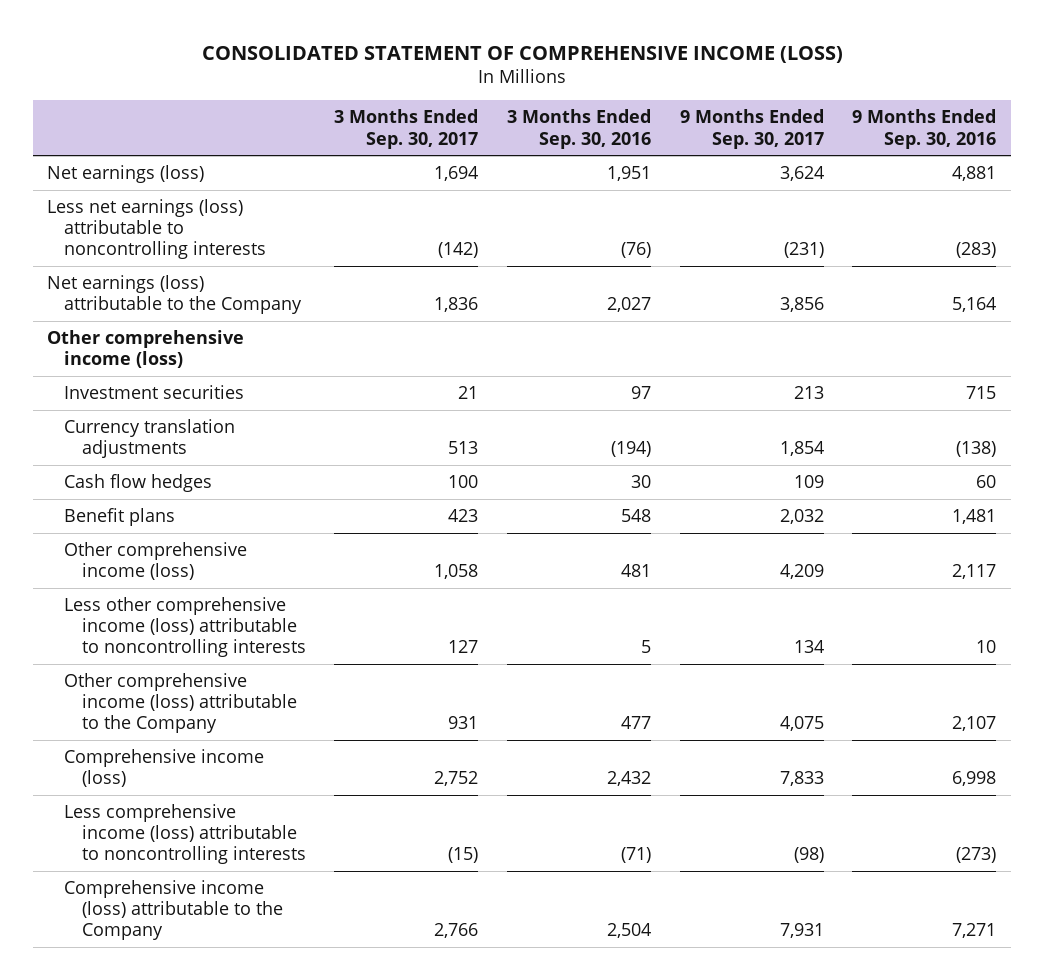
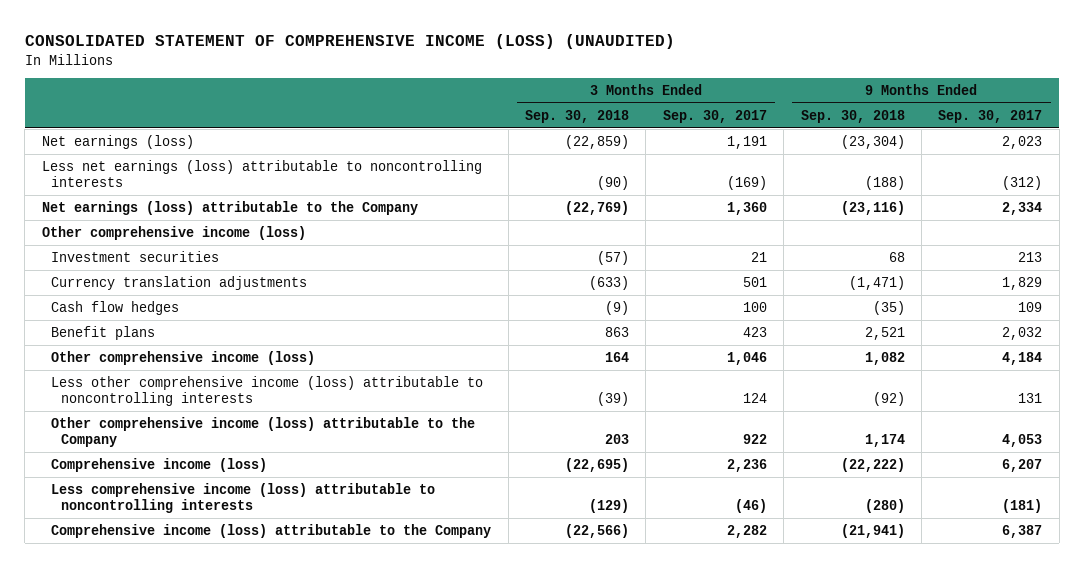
- CONSOLIDATED STATEMENT OF COMPREHENSIVE INCOME (LOSS)
+ CONSOLIDATED STATEMENT OF COMPREHENSIVE INCOME (LOSS) (UNAUDITED)
- | 3 Months Ended Sep. 30, 2017 | 3 Months Ended Sep. 30, 2016 | 9 Months Ended Sep. 30, 2017 | 9 Months Ended Sep. 30, 2016
+ | 3 Months Ended Sep. 30, 2018 | 3 Months Ended Sep. 30, 2017 | 9 Months Ended Sep. 30, 2018 | 9 Months Ended Sep. 30, 2017
- Net earnings (loss) | 1,694 | 1,951 | 3,624 | 4,881
- Less net earnings (loss) attributable to noncontrolling interests | (142) | (76) | (231) | (283)
- Net earnings (loss) attributable to the Company | 1,836 | 2,027 | 3,856 | 5,164
+ Net earnings (loss) | (22,859) | 1,191 | (23,304) | 2,023
+ Less net earnings (loss) attributable to noncontrolling interests | (90) | (169) | (188) | (312)
+ Net earnings (loss) attributable to the Company | (22,769) | 1,360 | (23,116) | 2,334
- Currency translation adjustments | 513 | (194) | 1,854 | (138)
+ Currency translation adjustments | (633) | 501 | (1,471) | 1,829
- Other comprehensive income (loss) | 1,058 | 481 | 4,209 | 2,117
- Less other comprehensive income (loss) attributable to noncontrolling interests | 127 | 5 | 134 | 10
- Other comprehensive income (loss) attributable to the Company | 931 | 477 | 4,075 | 2,107
- Comprehensive income (loss) | 2,752 | 2,432 | 7,833 | 6,998
- Less comprehensive income (loss) attributable to noncontrolling interests | (15) | (71) | (98) | (273)
- Comprehensive income (loss) attributable to the Company | 2,766 | 2,504 | 7,931 | 7,271
+ Other comprehensive income (loss) | 164 | 1,046 | 1,082 | 4,184
+ Less other comprehensive income (loss) attributable to noncontrolling interests | (39) | 124 | (92) | 131
+ Other comprehensive income (loss) attributable to the Company | 203 | 922 | 1,174 | 4,053
+ Comprehensive income (loss) | (22,695) | 2,236 | (22,222) | 6,207
+ Less comprehensive income (loss) attributable to noncontrolling interests | (129) | (46) | (280) | (181)
+ Comprehensive income (loss) attributable to the Company | (22,566) | 2,282 | (21,941) | 6,387

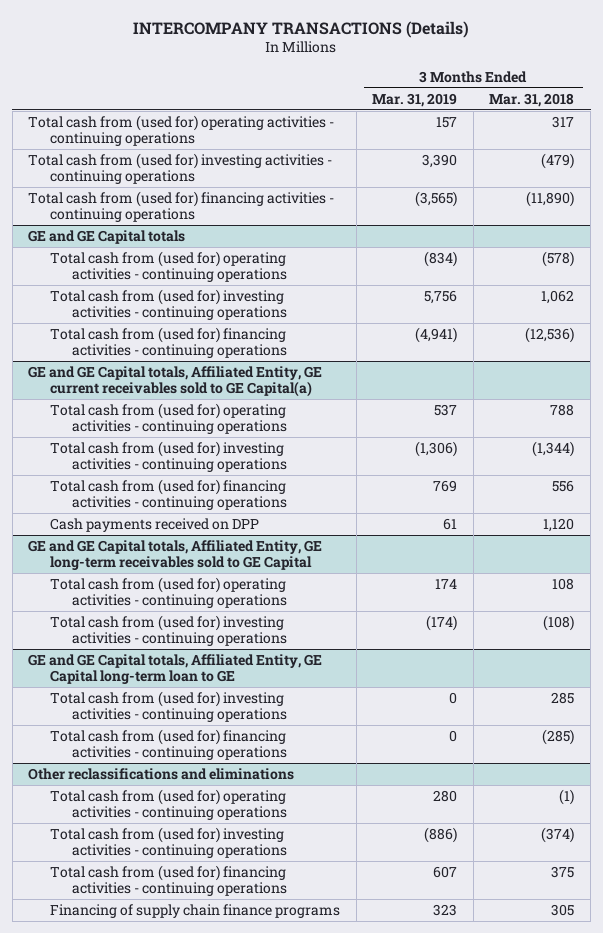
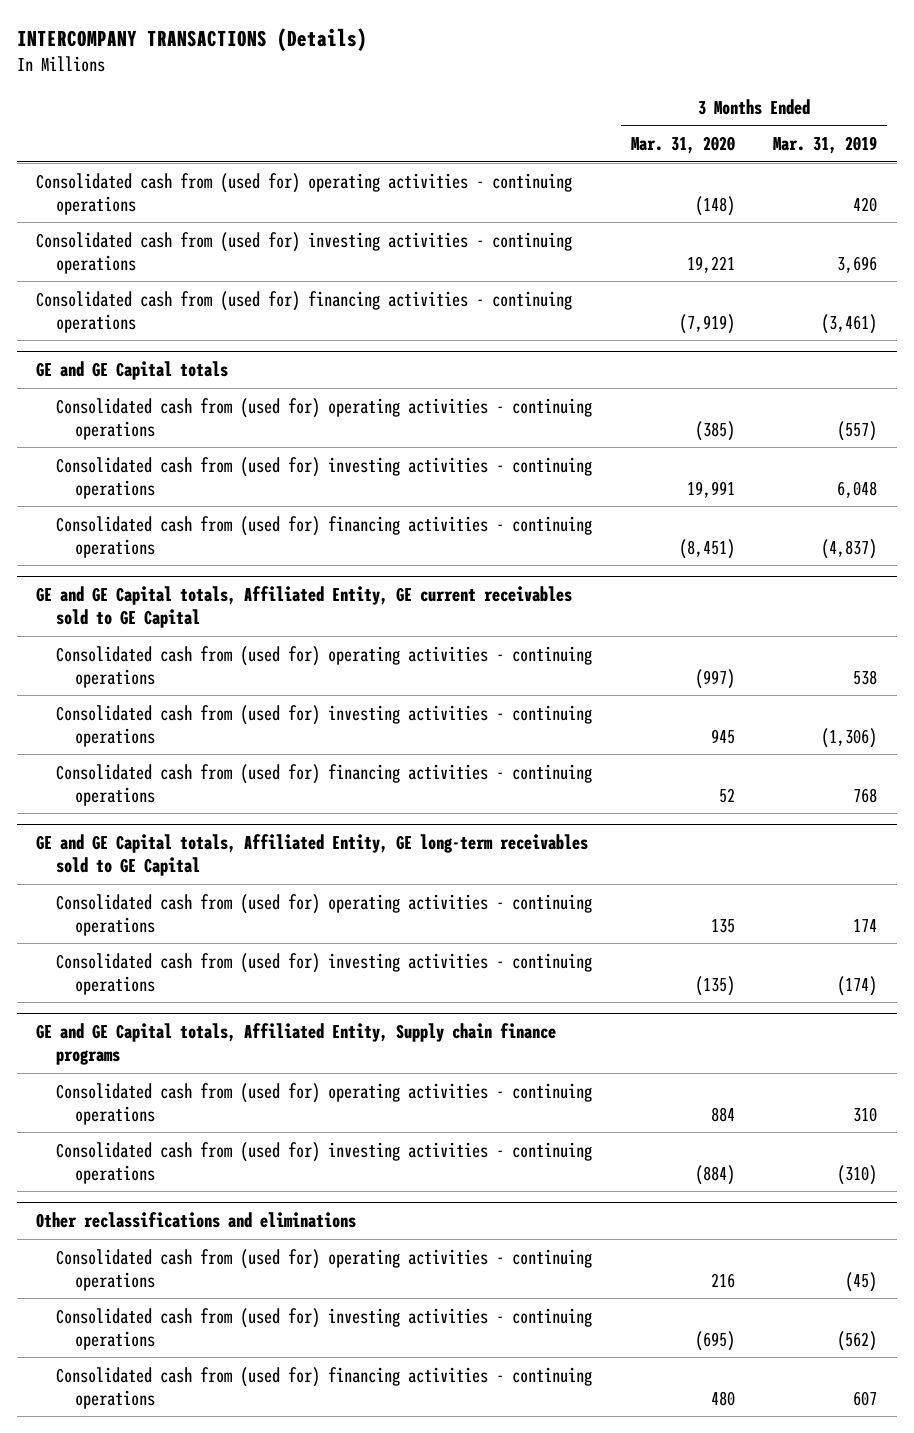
- | 3 Months Ended Mar. 31, 2019 | 3 Months Ended Mar. 31, 2018
+ | 3 Months Ended Mar. 31, 2020 | 3 Months Ended Mar. 31, 2019
- Total cash from (used for) operating activities - continuing operations | 157 | 317
- Total cash from (used for) investing activities - continuing operations | 3,390 | (479)
- Total cash from (used for) financing activities - continuing operations | (3,565) | (11,890)
+ Consolidated cash from (used for) operating activities - continuing operations | (148) | 420
+ Consolidated cash from (used for) investing activities - continuing operations | 19,221 | 3,696
+ Consolidated cash from (used for) financing activities - continuing operations | (7,919) | (3,461)
@ GE and GE Capital totals
- Total cash from (used for) operating activities - continuing operations | (834) | (578)
- Total cash from (used for) investing activities - continuing operations | 5,756 | 1,062
- Total cash from (used for) financing activities - continuing operations | (4,941) | (12,536)
- GE and GE Capital totals, Affiliated Entity, GE current receivables sold to GE Capital(a)
- Total cash from (used for) operating activities - continuing operations | 537 | 788
- Total cash from (used for) investing activities - continuing operations | (1,306) | (1,344)
- Total cash from (used for) financing activities - continuing operations | 769 | 556
- Cash payments received on DPP | 61 | 1,120
@ GE and GE Capital totals
+ Consolidated cash from (used for) operating activities - continuing operations | (385) | (557)
+ Consolidated cash from (used for) investing activities - continuing operations | 19,991 | 6,048
+ Consolidated cash from (used for) financing activities - continuing operations | (8,451) | (4,837)
+ GE and GE Capital totals, Affiliated Entity, GE current receivables sold to GE Capital
+ Consolidated cash from (used for) operating activities - continuing operations | (997) | 538
+ Consolidated cash from (used for) investing activities - continuing operations | 945 | (1,306)
+ Consolidated cash from (used for) financing activities - continuing operations | 52 | 768
@ GE and GE Capital totals, Affiliated Entity, GE long-term receivables sold to GE Capital
- Total cash from (used for) operating activities - continuing operations | 174 | 108
- Total cash from (used for) investing activities - continuing operations | (174) | (108)
- GE and GE Capital totals, Affiliated Entity, GE Capital long-term loan to GE
- Total cash from (used for) investing activities - continuing operations | 0 | 285
- Total cash from (used for) financing activities - continuing operations | 0 | (285)
@ GE and GE Capital totals, Affiliated Entity, GE long-term receivables sold to GE Capital
+ Consolidated cash from (used for) operating activities - continuing operations | 135 | 174
+ Consolidated cash from (used for) investing activities - continuing operations | (135) | (174)
+ GE and GE Capital totals, Affiliated Entity, Supply chain finance programs
+ Consolidated cash from (used for) operating activities - continuing operations | 884 | 310
+ Consolidated cash from (used for) investing activities - continuing operations | (884) | (310)
@ Other reclassifications and eliminations
- Total cash from (used for) operating activities - continuing operations | 280 | (1)
- Total cash from (used for) investing activities - continuing operations | (886) | (374)
- Total cash from (used for) financing activities - continuing operations | 607 | 375
- Financing of supply chain finance programs | 323 | 305
+ Consolidated cash from (used for) operating activities - continuing operations | 216 | (45)
+ Consolidated cash from (used for) investing activities - continuing operations | (695) | (562)
+ Consolidated cash from (used for) financing activities - continuing operations | 480 | 607

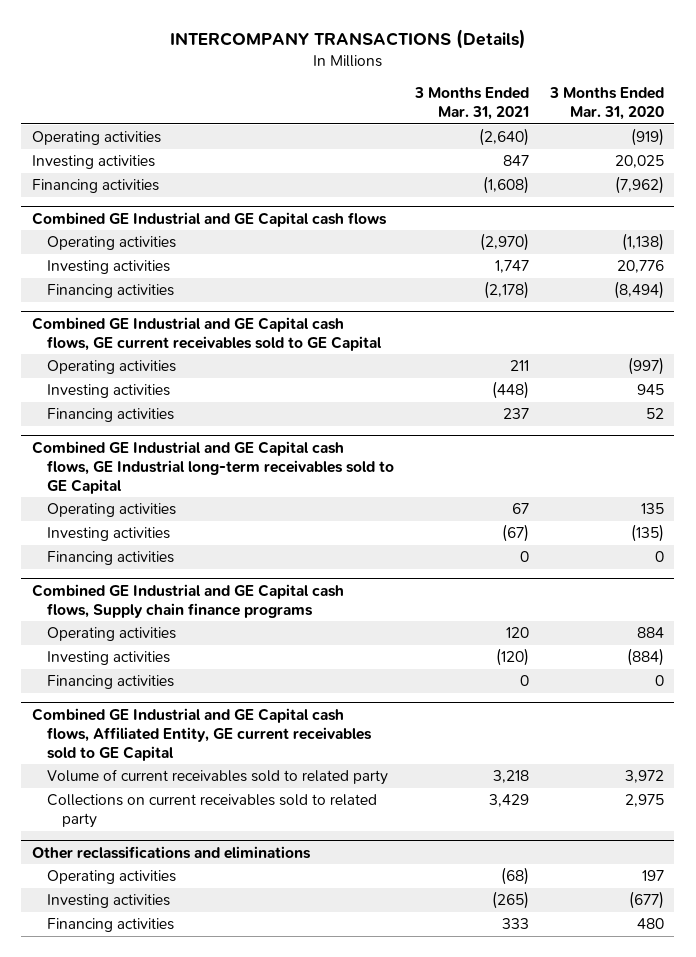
- | 3 Months Ended Mar. 31, 2020 | 3 Months Ended Mar. 31, 2019
+ | 3 Months Ended Mar. 31, 2021 | 3 Months Ended Mar. 31, 2020
- Consolidated cash from (used for) operating activities - continuing operations | (148) | 420
- Consolidated cash from (used for) investing activities - continuing operations | 19,221 | 3,696
- Consolidated cash from (used for) financing activities - continuing operations | (7,919) | (3,461)
- GE and GE Capital totals
- Consolidated cash from (used for) operating activities - continuing operations | (385) | (557)
- Consolidated cash from (used for) investing activities - continuing operations | 19,991 | 6,048
- Consolidated cash from (used for) financing activities - continuing operations | (8,451) | (4,837)
- GE and GE Capital totals, Affiliated Entity, GE current receivables sold to GE Capital
- Consolidated cash from (used for) operating activities - continuing operations | (997) | 538
- Consolidated cash from (used for) investing activities - continuing operations | 945 | (1,306)
- Consolidated cash from (used for) financing activities - continuing operations | 52 | 768
- GE and GE Capital totals, Affiliated Entity, GE long-term receivables sold to GE Capital
- Consolidated cash from (used for) operating activities - continuing operations | 135 | 174
- Consolidated cash from (used for) investing activities - continuing operations | (135) | (174)
- GE and GE Capital totals, Affiliated Entity, Supply chain finance programs
- Consolidated cash from (used for) operating activities - continuing operations | 884 | 310
- Consolidated cash from (used for) investing activities - continuing operations | (884) | (310)
+ Operating activities | (2,640) | (919)
+ Investing activities | 847 | 20,025
+ Financing activities | (1,608) | (7,962)
+ Combined GE Industrial and GE Capital cash flows
+ Operating activities | (2,970) | (1,138)
+ Investing activities | 1,747 | 20,776
+ Financing activities | (2,178) | (8,494)
+ Combined GE Industrial and GE Capital cash flows, GE current receivables sold to GE Capital
+ Operating activities | 211 | (997)
+ Investing activities | (448) | 945
+ Financing activities | 237 | 52
+ Combined GE Industrial and GE Capital cash flows, GE Industrial long-term receivables sold to GE Capital
+ Operating activities | 67 | 135
+ Investing activities | (67) | (135)
+ Financing activities | 0 | 0
+ Combined GE Industrial and GE Capital cash flows, Supply chain finance programs
+ Operating activities | 120 | 884
+ Investing activities | (120) | (884)
+ Financing activities | 0 | 0
+ Combined GE Industrial and GE Capital cash flows, Affiliated Entity, GE current receivables sold to GE Capital
+ Volume of current receivables sold to related party | 3,218 | 3,972
+ Collections on current receivables sold to related party | 3,429 | 2,975
@ Other reclassifications and eliminations
- Consolidated cash from (used for) operating activities - continuing operations | 216 | (45)
- Consolidated cash from (used for) investing activities - continuing operations | (695) | (562)
- Consolidated cash from (used for) financing activities - continuing operations | 480 | 607
+ Operating activities | (68) | 197
+ Investing activities | (265) | (677)
+ Financing activities | 333 | 480

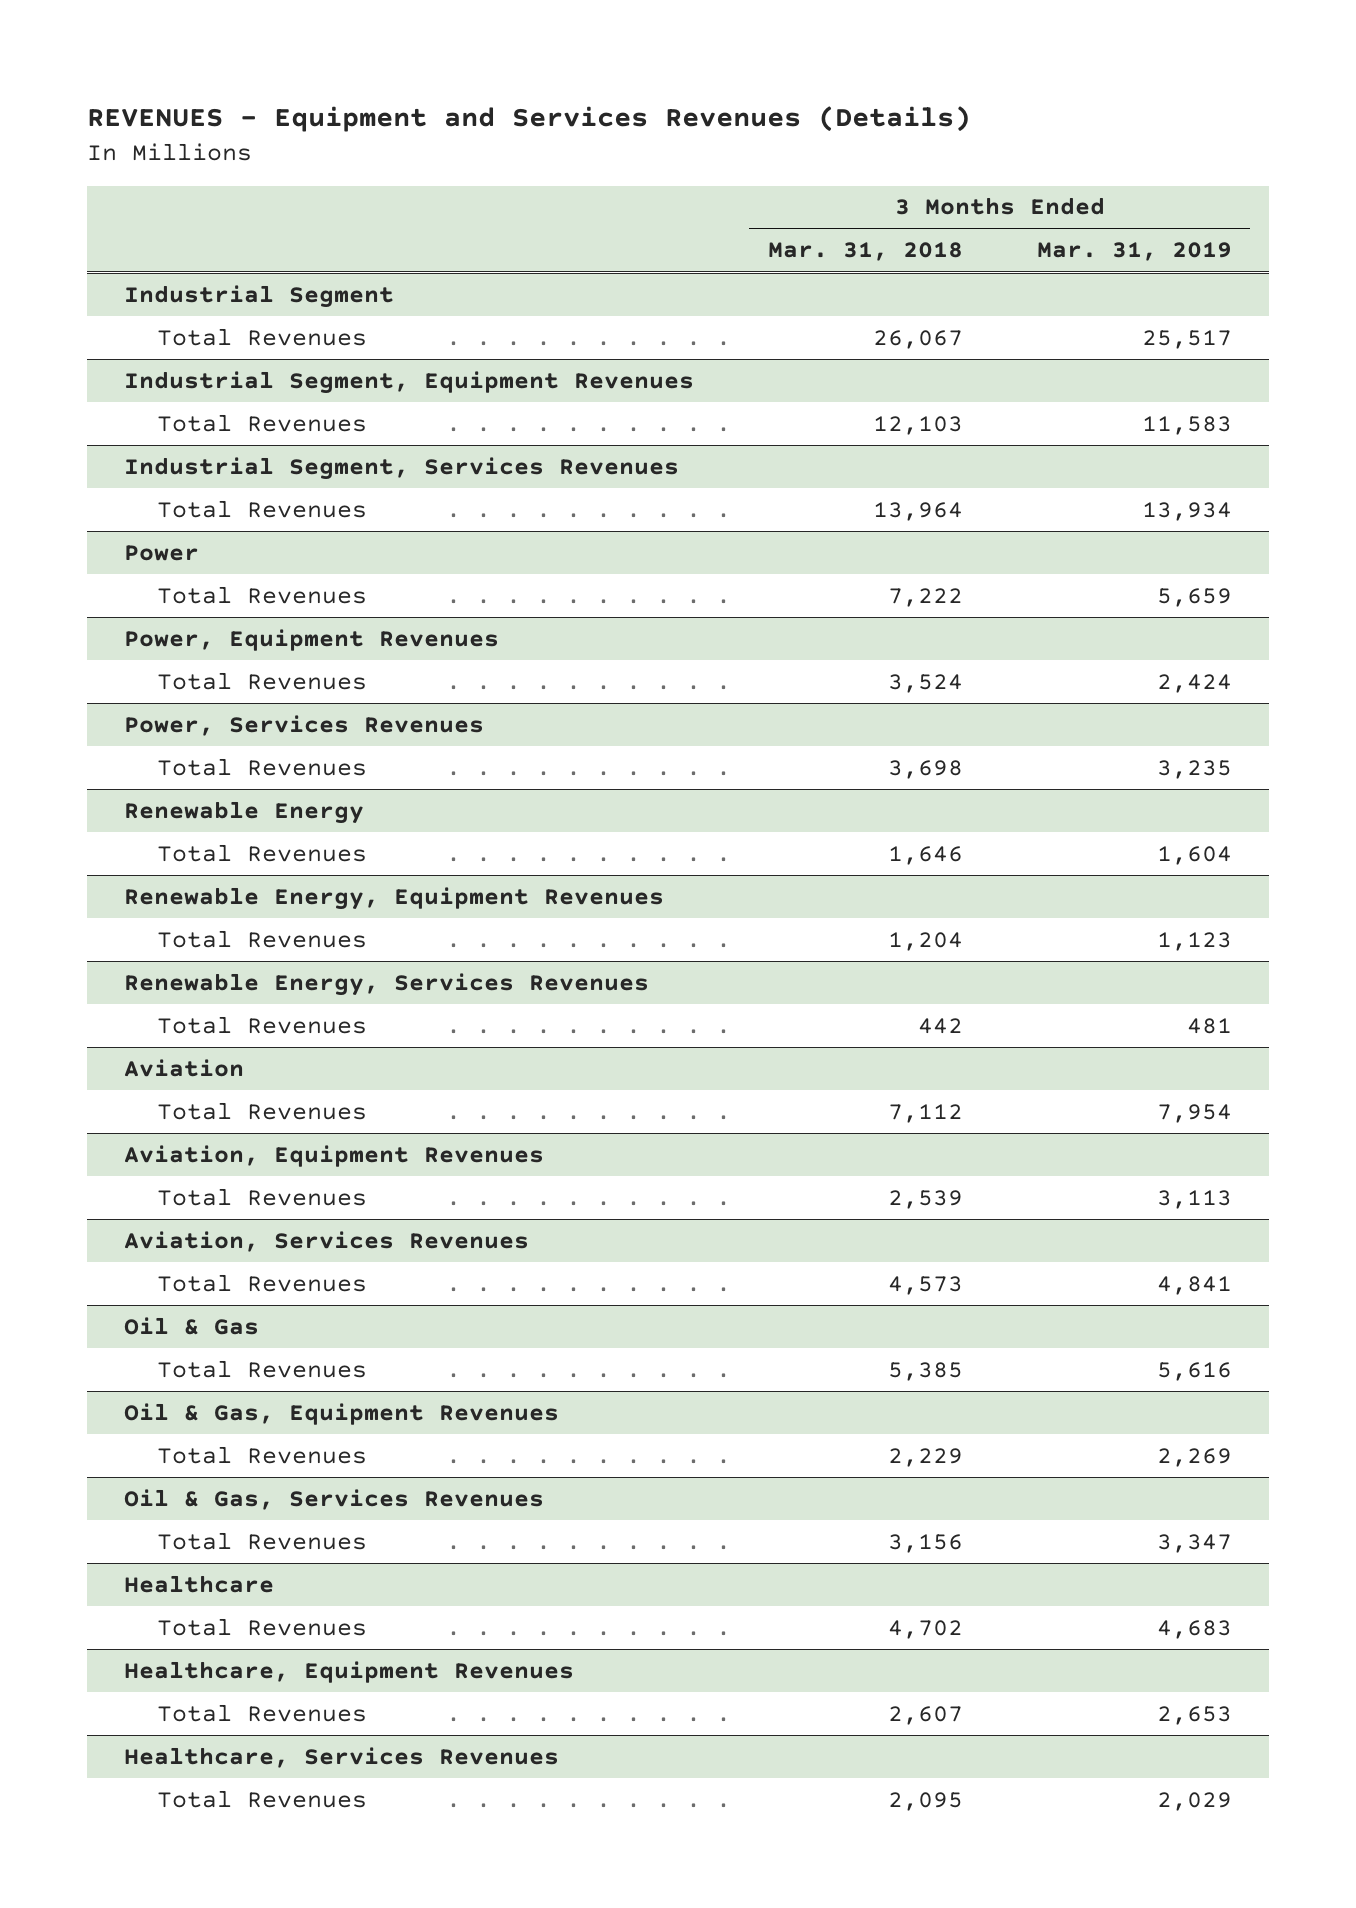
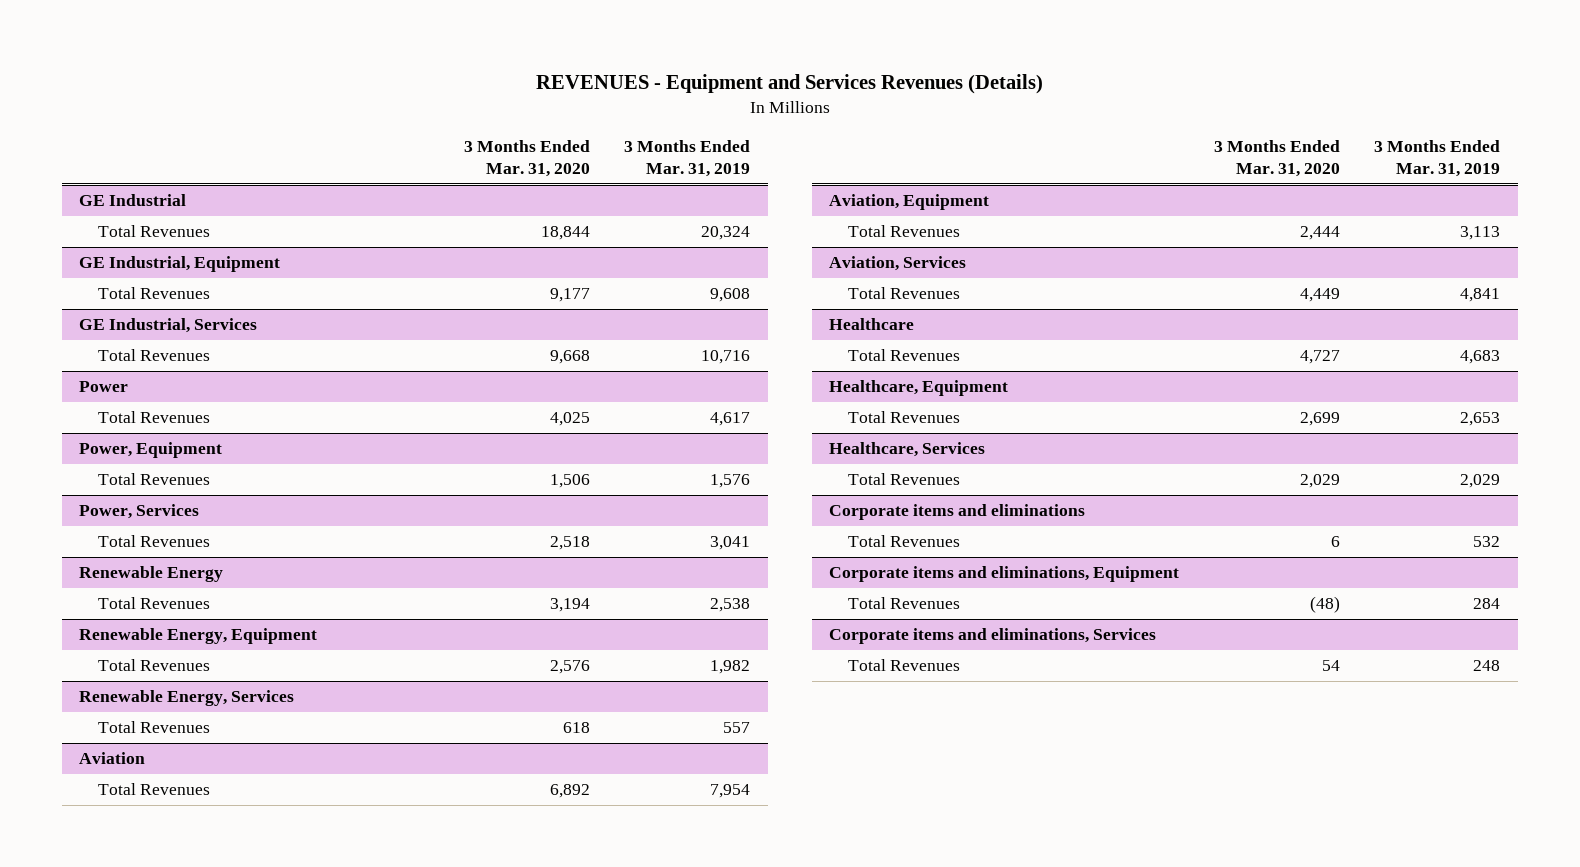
- | 3 Months Ended Mar. 31, 2018 | 3 Months Ended Mar. 31, 2019
+ | 3 Months Ended Mar. 31, 2020 | 3 Months Ended Mar. 31, 2019
- Industrial Segment
- Total Revenues | 26,067 | 25,517
- Industrial Segment, Equipment Revenues
- Total Revenues | 12,103 | 11,583
- Industrial Segment, Services Revenues
- Total Revenues | 13,964 | 13,934
+ GE Industrial
+ Total Revenues | 18,844 | 20,324
+ GE Industrial, Equipment
+ Total Revenues | 9,177 | 9,608
+ GE Industrial, Services
+ Total Revenues | 9,668 | 10,716
@ Power
- Total Revenues | 7,222 | 5,659
- Power, Equipment Revenues
- Total Revenues | 3,524 | 2,424
- Power, Services Revenues
- Total Revenues | 3,698 | 3,235
@ Power
+ Total Revenues | 4,025 | 4,617
+ Power, Equipment
+ Total Revenues | 1,506 | 1,576
+ Power, Services
+ Total Revenues | 2,518 | 3,041
@ Renewable Energy
- Total Revenues | 1,646 | 1,604
- Renewable Energy, Equipment Revenues
- Total Revenues | 1,204 | 1,123
- Renewable Energy, Services Revenues
- Total Revenues | 442 | 481
@ Renewable Energy
+ Total Revenues | 3,194 | 2,538
+ Renewable Energy, Equipment
+ Total Revenues | 2,576 | 1,982
+ Renewable Energy, Services
+ Total Revenues | 618 | 557
- Aviation, Equipment Revenues
+ Aviation, Equipment
- Aviation, Services Revenues
+ Aviation, Services
- Oil & Gas
- Total Revenues | 5,385 | 5,616
- Oil & Gas, Equipment Revenues
- Total Revenues | 2,229 | 2,269
- Oil & Gas, Services Revenues
- Total Revenues | 3,156 | 3,347
- Healthcare, Equipment Revenues
+ Healthcare, Equipment
- Healthcare, Services Revenues
+ Healthcare, Services
+ Corporate items and eliminations
+ Total Revenues | 6 | 532
+ Corporate items and eliminations, Equipment
+ Total Revenues | (48) | 284
+ Corporate items and eliminations, Services
+ Total Revenues | 54 | 248

